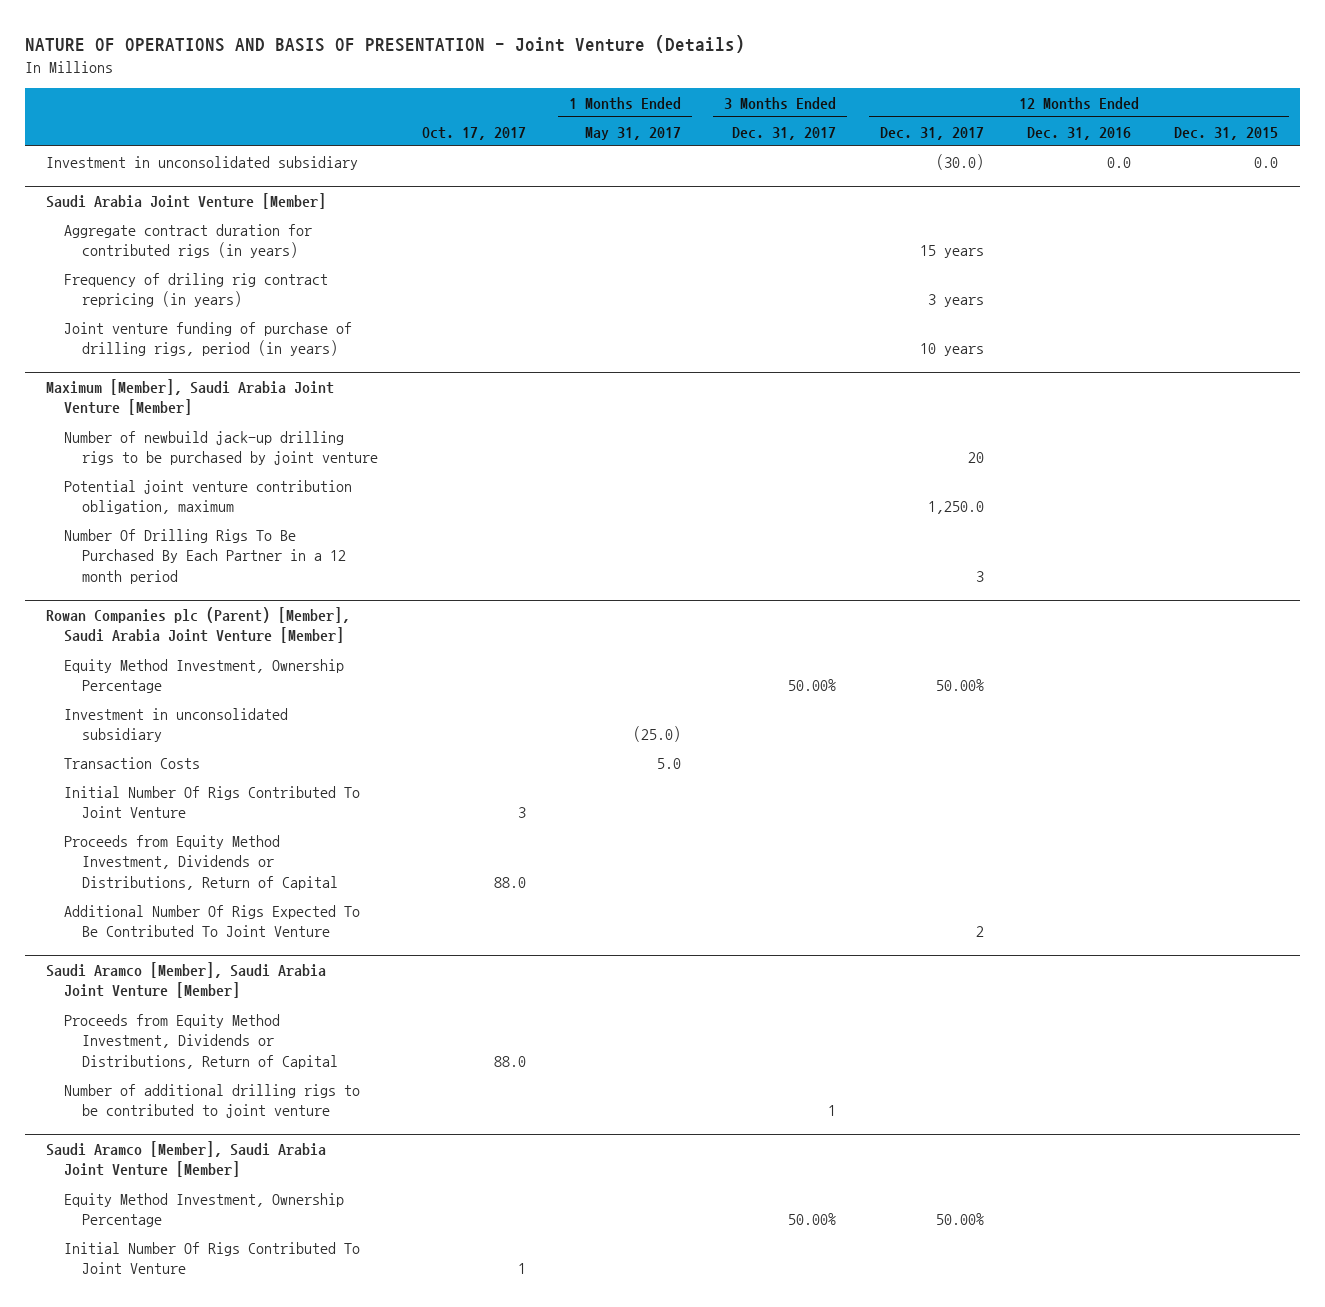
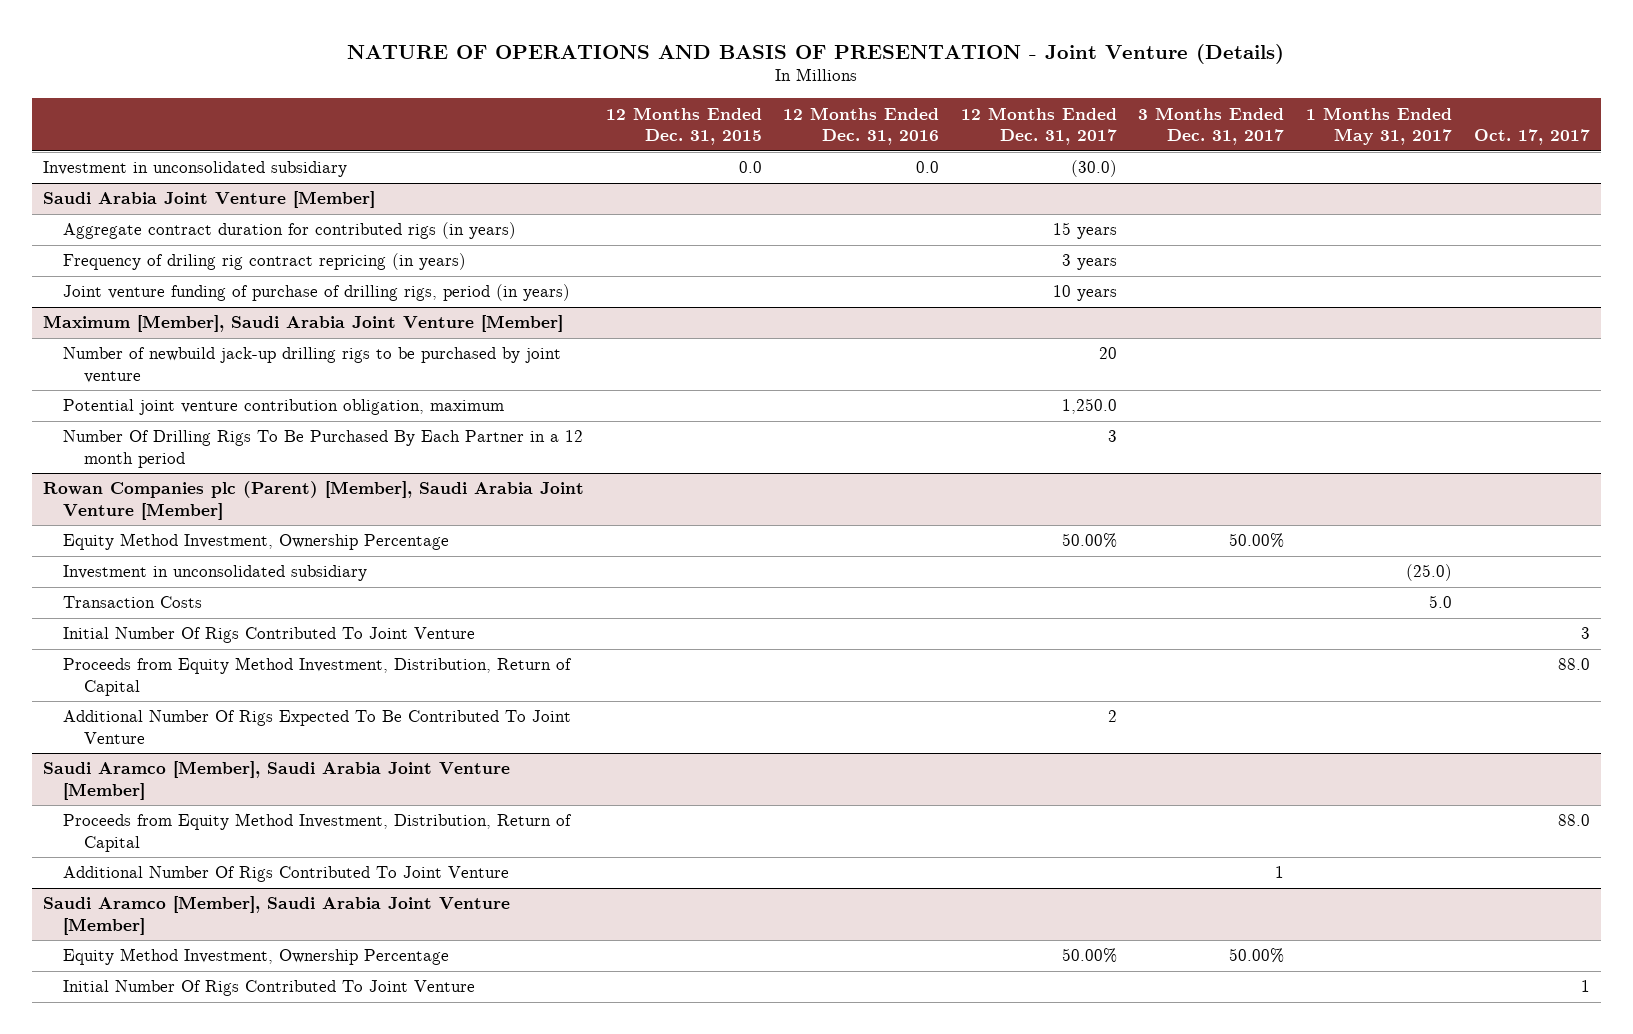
- | Oct. 17, 2017 | 1 Months Ended May 31, 2017 | 3 Months Ended Dec. 31, 2017 | 12 Months Ended Dec. 31, 2017 | 12 Months Ended Dec. 31, 2016 | 12 Months Ended Dec. 31, 2015
+ | 12 Months Ended Dec. 31, 2015 | 12 Months Ended Dec. 31, 2016 | 12 Months Ended Dec. 31, 2017 | 3 Months Ended Dec. 31, 2017 | 1 Months Ended May 31, 2017 | Oct. 17, 2017
@ Rowan Companies plc (Parent) [Member], Saudi Arabia Joint Venture [Member]
- Proceeds from Equity Method Investment, Dividends or Distributions, Return of Capital | 88.0 | | | | |
+ Proceeds from Equity Method Investment, Distribution, Return of Capital | | | | | | 88.0
@ Saudi Aramco [Member], Saudi Arabia Joint Venture [Member]
- Proceeds from Equity Method Investment, Dividends or Distributions, Return of Capital | 88.0 | | | | |
- Number of additional drilling rigs to be contributed to joint venture | | | 1 | | |
+ Proceeds from Equity Method Investment, Distribution, Return of Capital | | | | | | 88.0
+ Additional Number Of Rigs Contributed To Joint Venture | | | | 1 | |

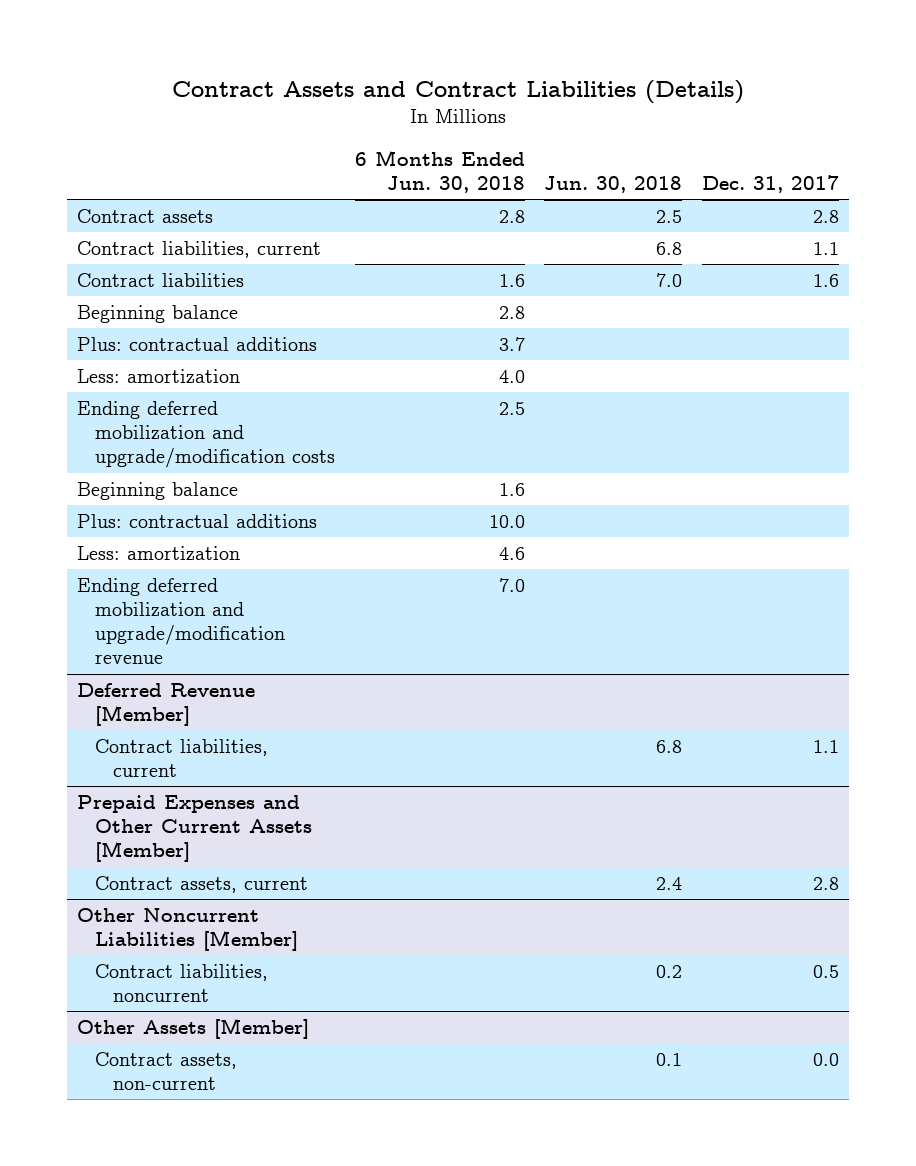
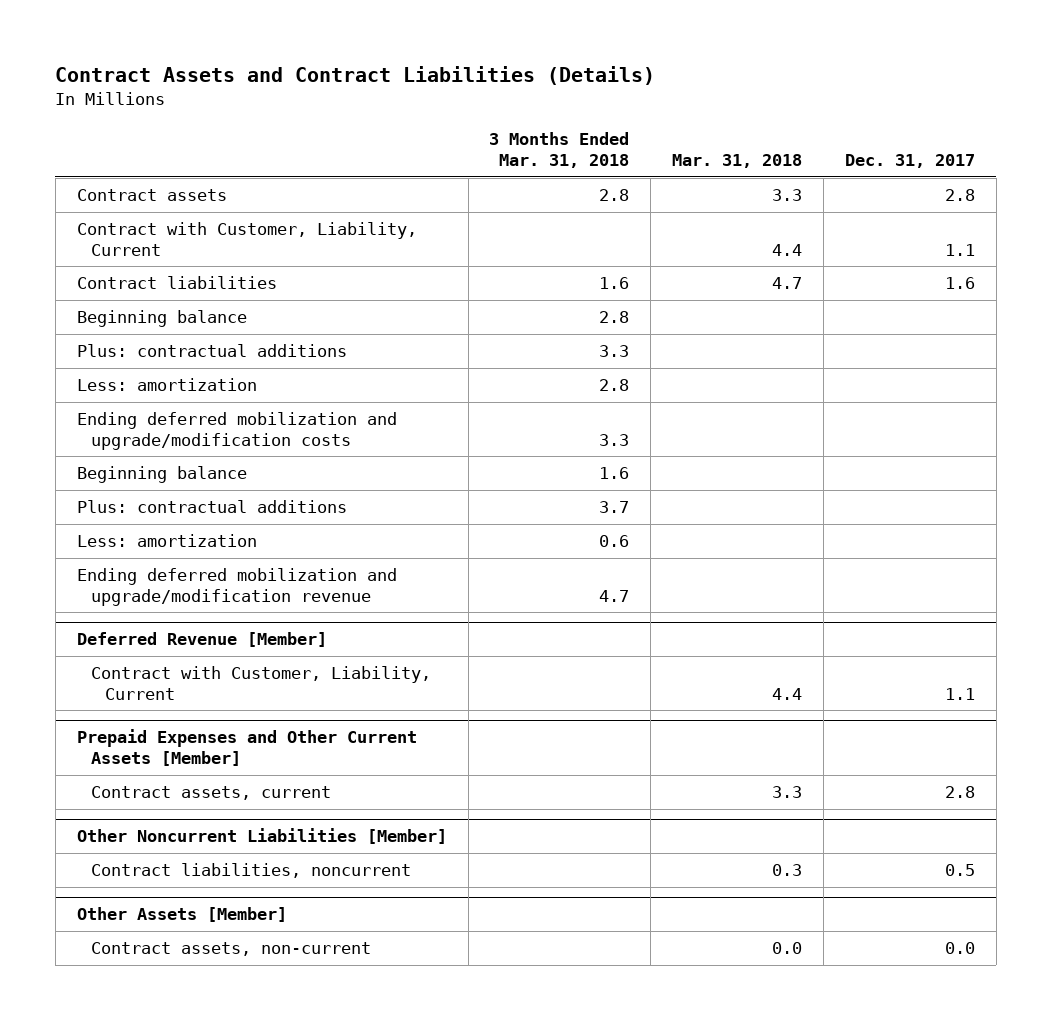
- | 6 Months Ended Jun. 30, 2018 | Jun. 30, 2018 | Dec. 31, 2017
+ | 3 Months Ended Mar. 31, 2018 | Mar. 31, 2018 | Dec. 31, 2017
- Contract liabilities, current | | 6.8 | 1.1
+ Contract with Customer, Liability, Current | | 4.4 | 1.1
@ Deferred Revenue [Member]
- Contract liabilities, current | | 6.8 | 1.1
+ Contract with Customer, Liability, Current | | 4.4 | 1.1

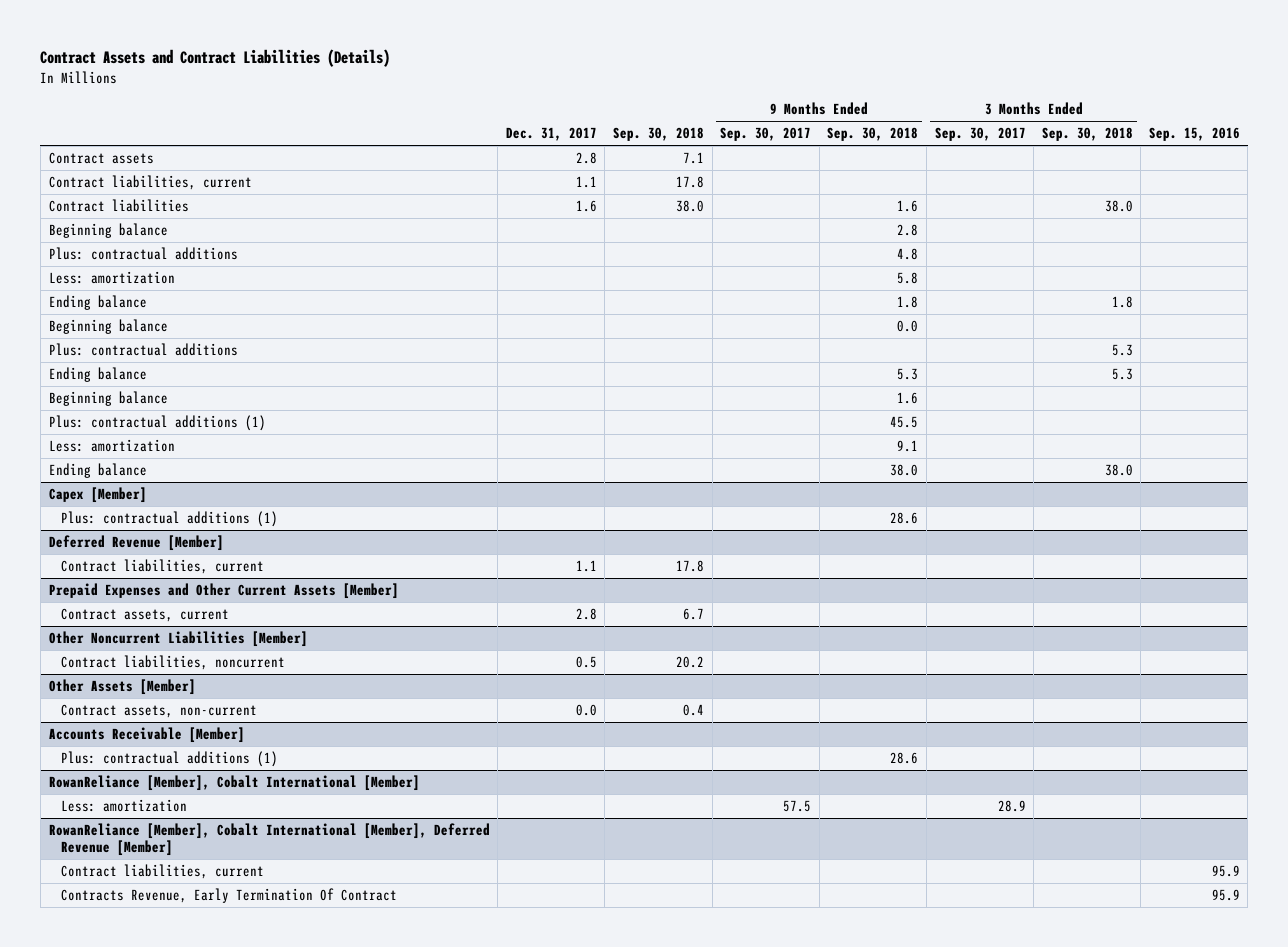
- | 3 Months Ended Mar. 31, 2018 | Mar. 31, 2018 | Dec. 31, 2017
+ | Dec. 31, 2017 | Sep. 30, 2018 | 9 Months Ended Sep. 30, 2017 | 9 Months Ended Sep. 30, 2018 | 3 Months Ended Sep. 30, 2017 | 3 Months Ended Sep. 30, 2018 | Sep. 15, 2016
- Contract with Customer, Liability, Current | | 4.4 | 1.1
+ Contract liabilities, current | 1.1 | 17.8 | | | | |
- Ending deferred mobilization and upgrade/modification costs | 3.3 | |
+ Ending balance | | | | 1.8 | | 1.8 |
+ Ending balance | | | | 5.3 | | 5.3 |
+ Beginning balance | | | | 1.6 | | |
+ Plus: contractual additions (1) | | | | 45.5 | | |
- Ending deferred mobilization and upgrade/modification revenue | 4.7 | |
+ Ending balance | | | | 38.0 | | 38.0 |
+ Capex [Member]
+ Plus: contractual additions (1) | | | | 28.6 | | |
@ Deferred Revenue [Member]
- Contract with Customer, Liability, Current | | 4.4 | 1.1
+ Contract liabilities, current | 1.1 | 17.8 | | | | |
+ Accounts Receivable [Member]
+ Plus: contractual additions (1) | | | | 28.6 | | |
+ RowanReliance [Member], Cobalt International [Member]
+ Less: amortization | | | 57.5 | | 28.9 | |
+ RowanReliance [Member], Cobalt International [Member], Deferred Revenue [Member]
+ Contract liabilities, current | | | | | | | 95.9
+ Contracts Revenue, Early Termination Of Contract | | | | | | | 95.9

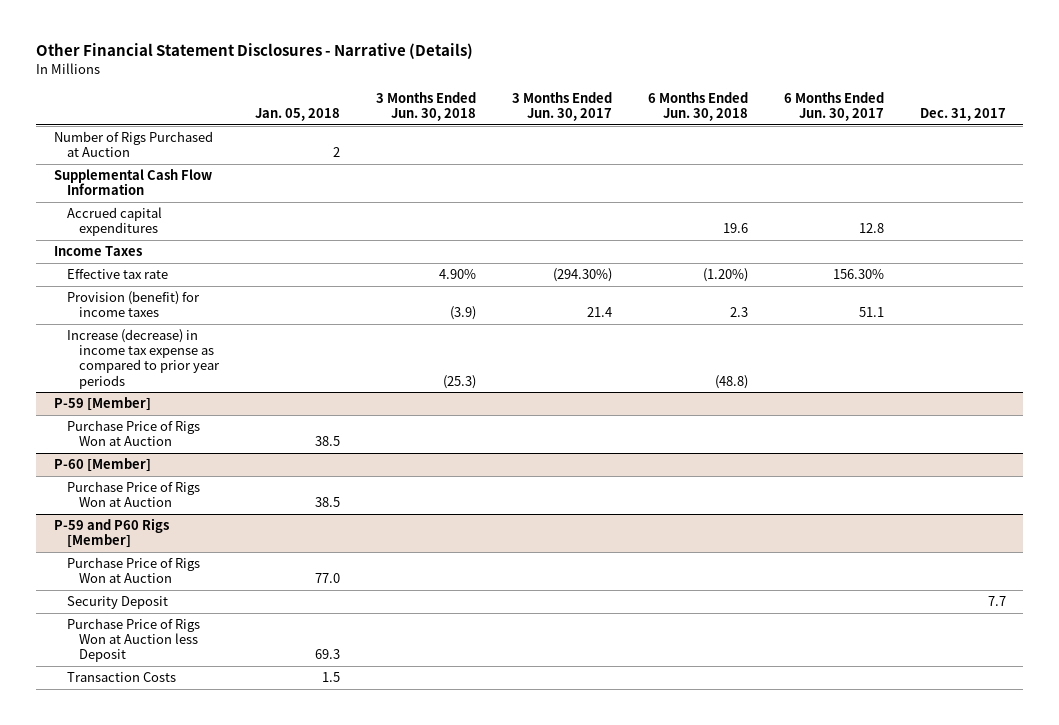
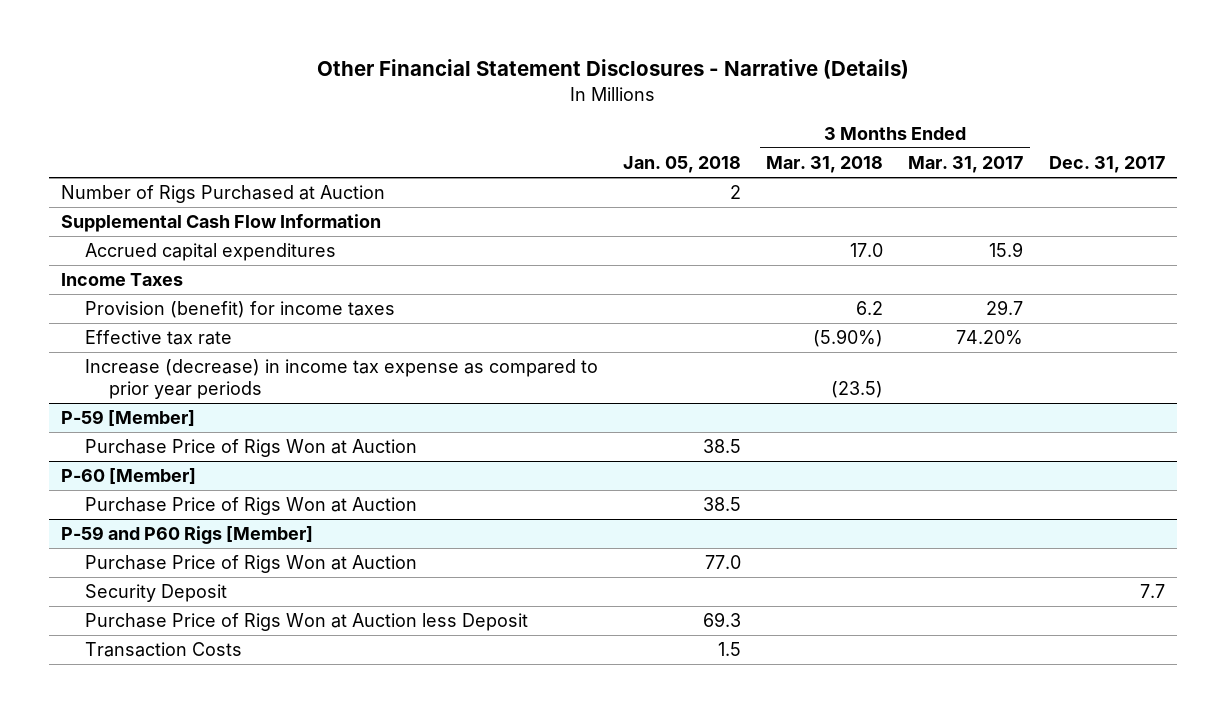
- | Jan. 05, 2018 | 3 Months Ended Jun. 30, 2018 | 3 Months Ended Jun. 30, 2017 | 6 Months Ended Jun. 30, 2018 | 6 Months Ended Jun. 30, 2017 | Dec. 31, 2017
+ | Jan. 05, 2018 | 3 Months Ended Mar. 31, 2018 | 3 Months Ended Mar. 31, 2017 | Dec. 31, 2017
moved down: Effective tax rate | | (5.90%) | 74.20% |

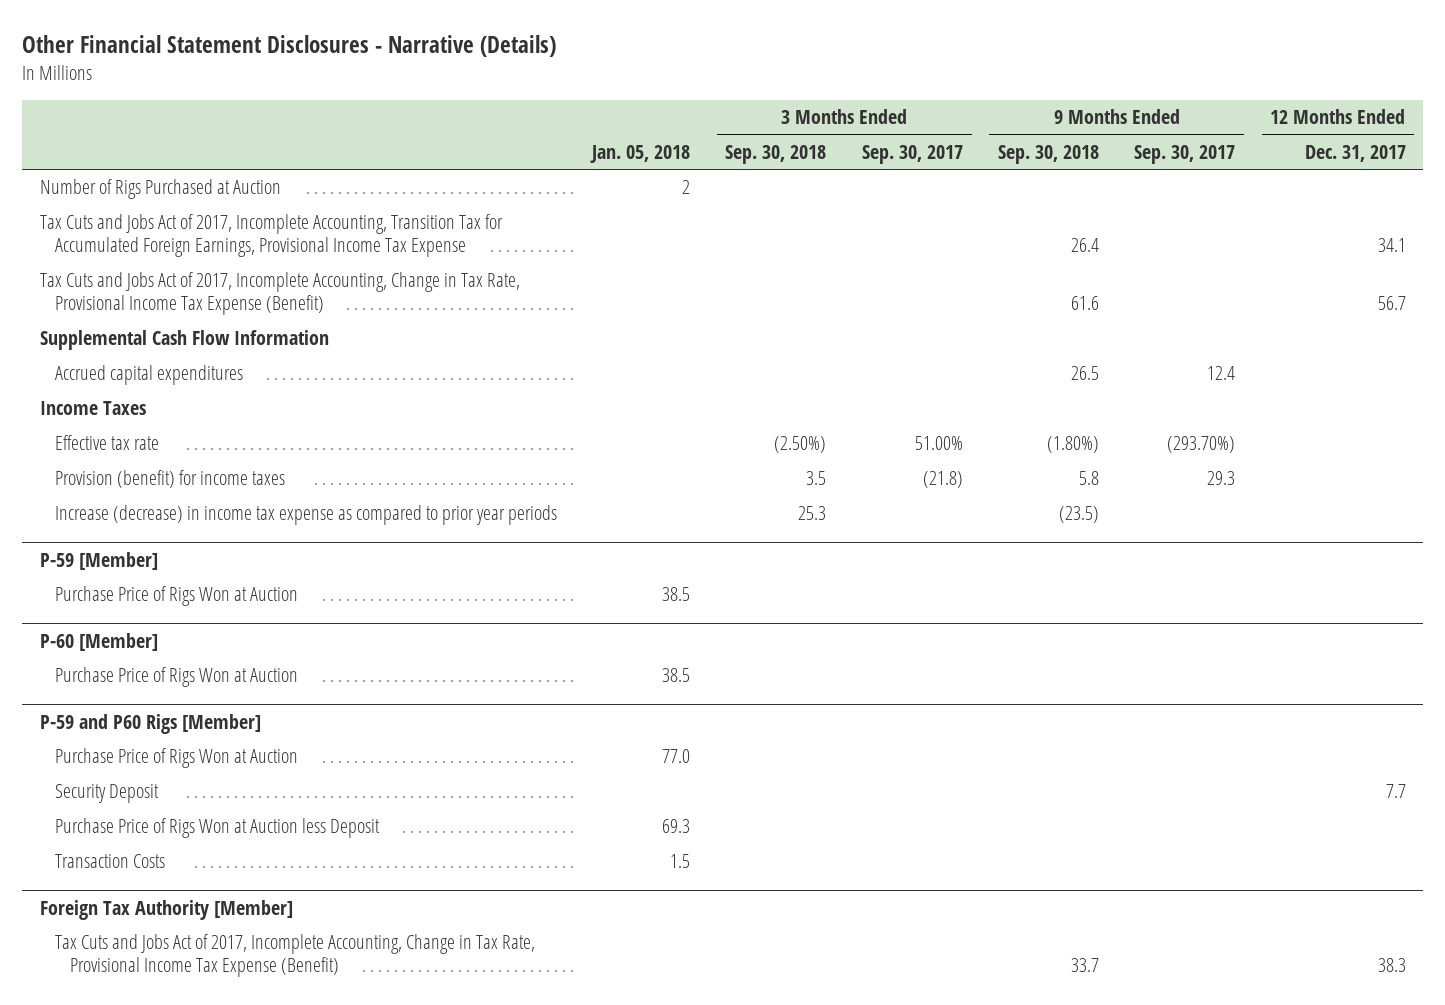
- | Jan. 05, 2018 | 3 Months Ended Mar. 31, 2018 | 3 Months Ended Mar. 31, 2017 | Dec. 31, 2017
+ | Jan. 05, 2018 | 3 Months Ended Sep. 30, 2018 | 3 Months Ended Sep. 30, 2017 | 9 Months Ended Sep. 30, 2018 | 9 Months Ended Sep. 30, 2017 | 12 Months Ended Dec. 31, 2017
+ Tax Cuts and Jobs Act of 2017, Incomplete Accounting, Transition Tax for Accumulated Foreign Earnings, Provisional Income Tax Expense | | | | 26.4 | | 34.1
+ Tax Cuts and Jobs Act of 2017, Incomplete Accounting, Change in Tax Rate, Provisional Income Tax Expense (Benefit) | | | | 61.6 | | 56.7
moved down: Provision (benefit) for income taxes | | 3.5 | (21.8) | 5.8 | 29.3 |
+ Foreign Tax Authority [Member]
+ Tax Cuts and Jobs Act of 2017, Incomplete Accounting, Change in Tax Rate, Provisional Income Tax Expense (Benefit) | | | | 33.7 | | 38.3

